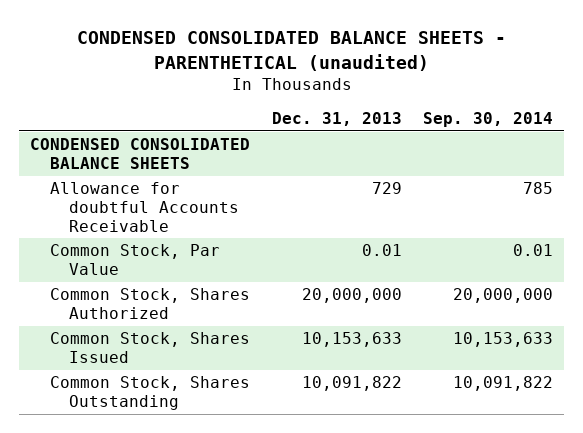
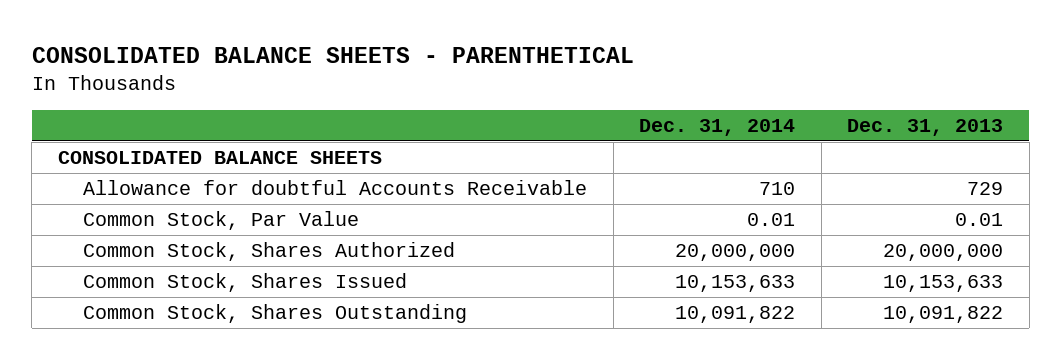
- CONDENSED CONSOLIDATED BALANCE SHEETS - PARENTHETICAL (unaudited)
+ CONSOLIDATED BALANCE SHEETS - PARENTHETICAL
- | Dec. 31, 2013 | Sep. 30, 2014
+ | Dec. 31, 2014 | Dec. 31, 2013
- CONDENSED CONSOLIDATED BALANCE SHEETS
+ CONSOLIDATED BALANCE SHEETS

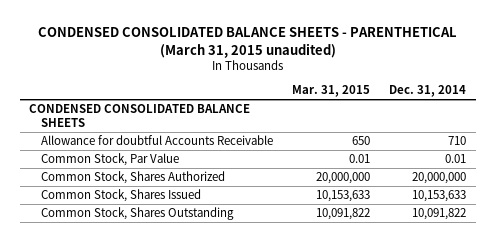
- CONSOLIDATED BALANCE SHEETS - PARENTHETICAL
+ CONDENSED CONSOLIDATED BALANCE SHEETS - PARENTHETICAL (March 31, 2015 unaudited)
- | Dec. 31, 2014 | Dec. 31, 2013
+ | Mar. 31, 2015 | Dec. 31, 2014
- CONSOLIDATED BALANCE SHEETS
+ CONDENSED CONSOLIDATED BALANCE SHEETS

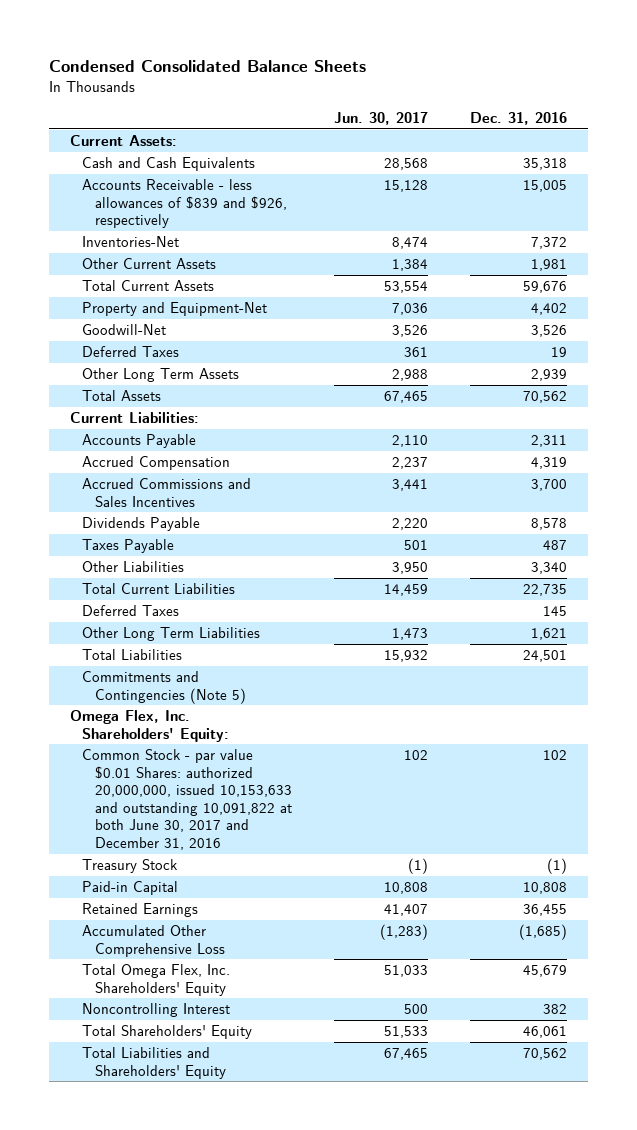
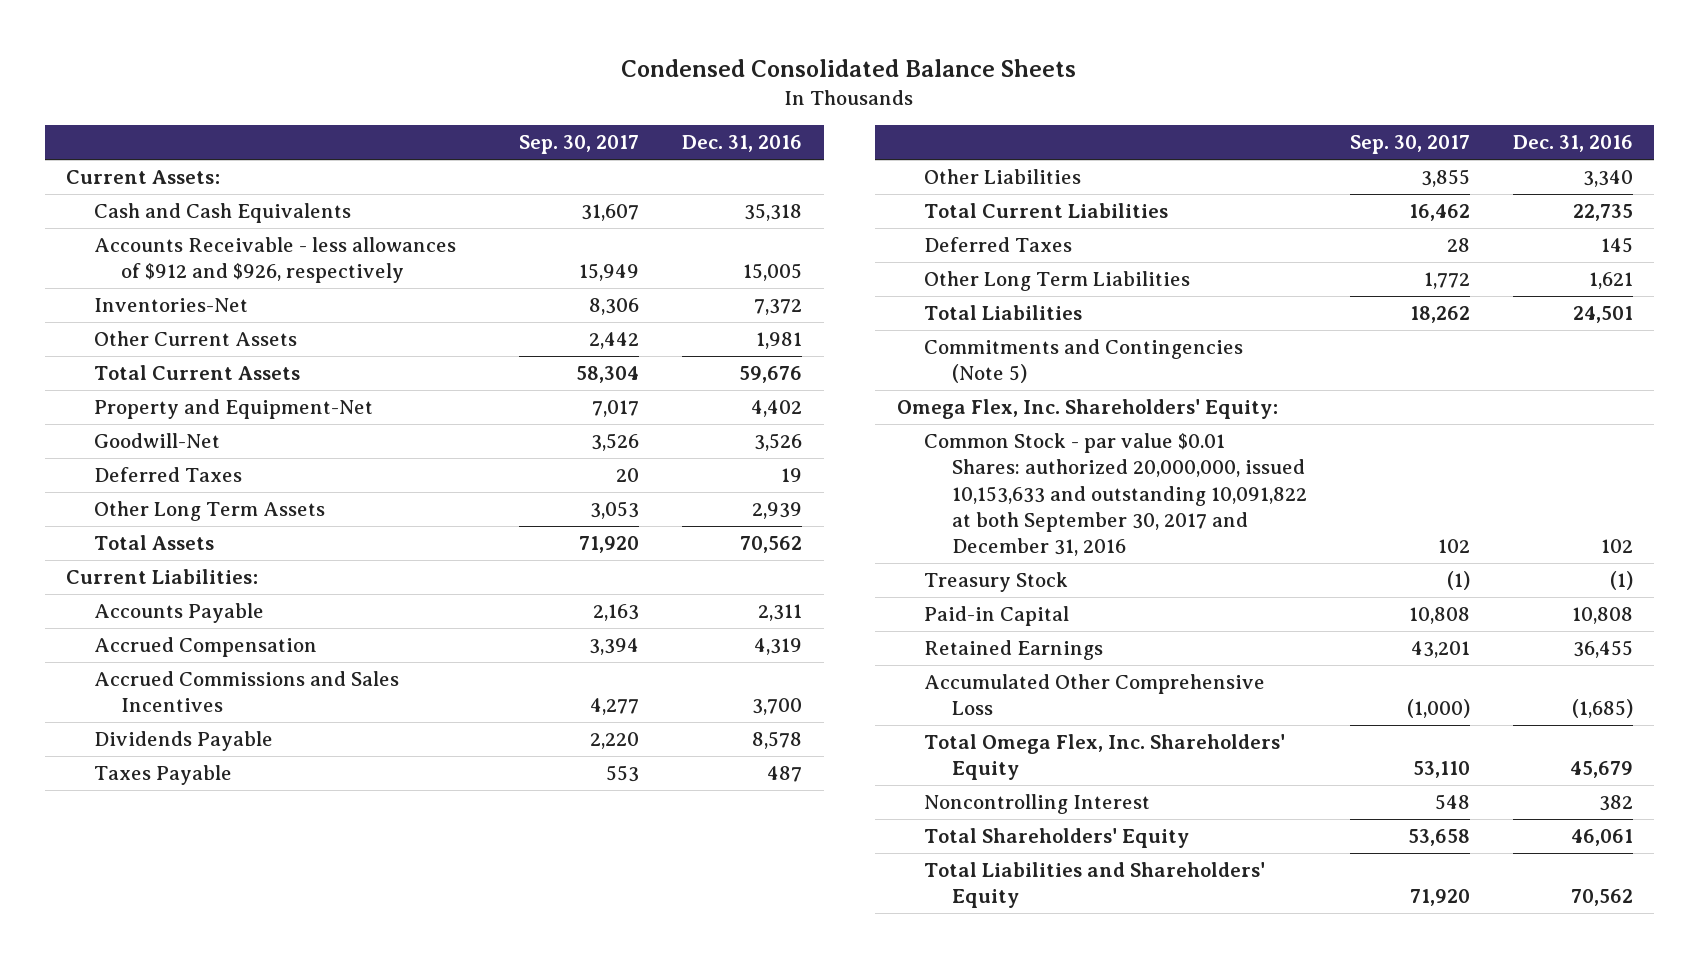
- | Jun. 30, 2017 | Dec. 31, 2016
+ | Sep. 30, 2017 | Dec. 31, 2016
- Accounts Receivable - less allowances of $839 and $926, respectively | 15,128 | 15,005
+ Accounts Receivable - less allowances of $912 and $926, respectively | 15,949 | 15,005
- Common Stock - par value $0.01 Shares: authorized 20,000,000, issued 10,153,633 and outstanding 10,091,822 at both June 30, 2017 and December 31, 2016 | 102 | 102
+ Common Stock - par value $0.01 Shares: authorized 20,000,000, issued 10,153,633 and outstanding 10,091,822 at both September 30, 2017 and December 31, 2016 | 102 | 102

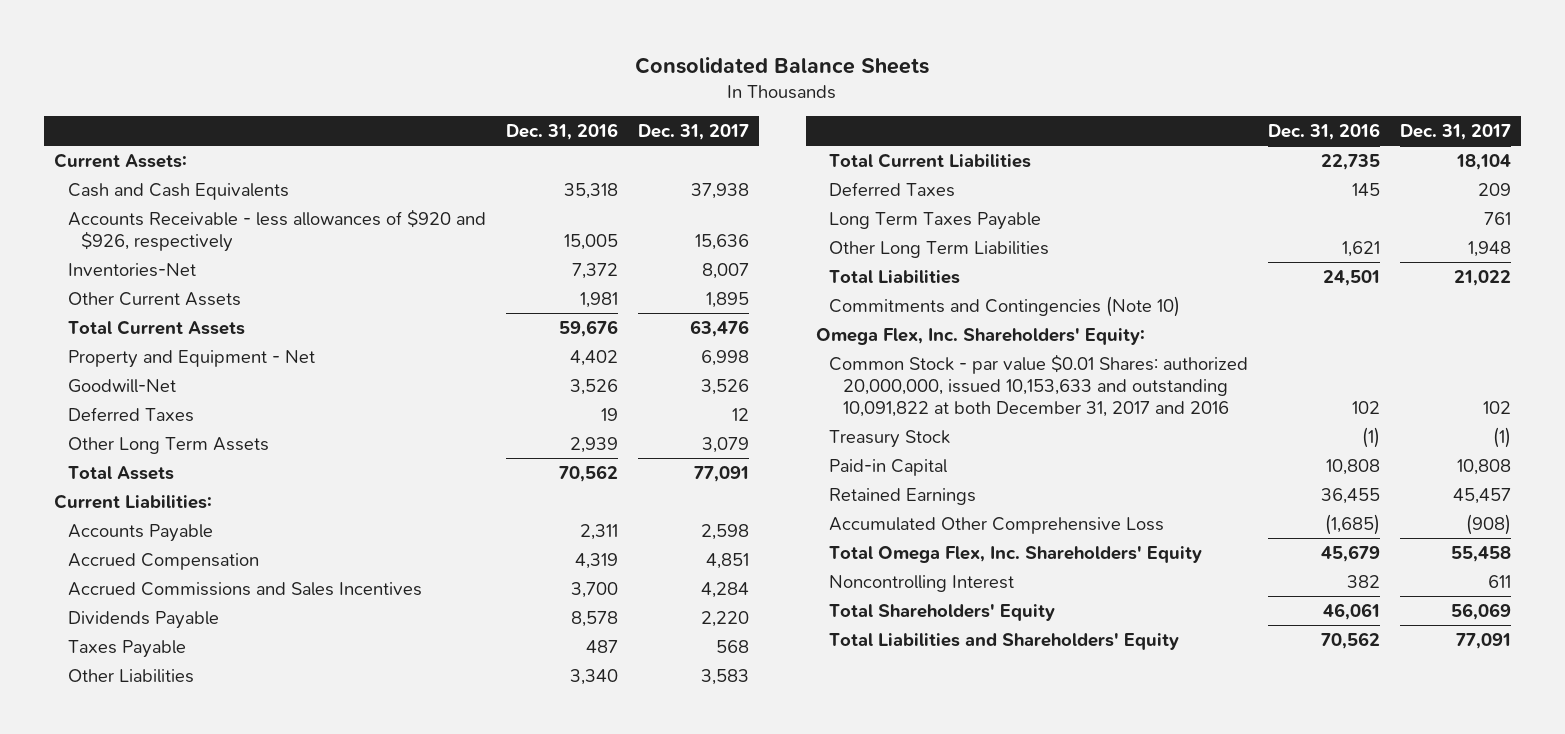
- Condensed Consolidated Balance Sheets
+ Consolidated Balance Sheets
- | Sep. 30, 2017 | Dec. 31, 2016
+ | Dec. 31, 2016 | Dec. 31, 2017
- Accounts Receivable - less allowances of $912 and $926, respectively | 15,949 | 15,005
+ Accounts Receivable - less allowances of $920 and $926, respectively | 15,005 | 15,636
- Property and Equipment-Net | 7,017 | 4,402
+ Property and Equipment - Net | 4,402 | 6,998
+ Long Term Taxes Payable | | 761
- Commitments and Contingencies (Note 5)
+ Commitments and Contingencies (Note 10)
- Common Stock - par value $0.01 Shares: authorized 20,000,000, issued 10,153,633 and outstanding 10,091,822 at both September 30, 2017 and December 31, 2016 | 102 | 102
+ Common Stock - par value $0.01 Shares: authorized 20,000,000, issued 10,153,633 and outstanding 10,091,822 at both December 31, 2017 and 2016 | 102 | 102

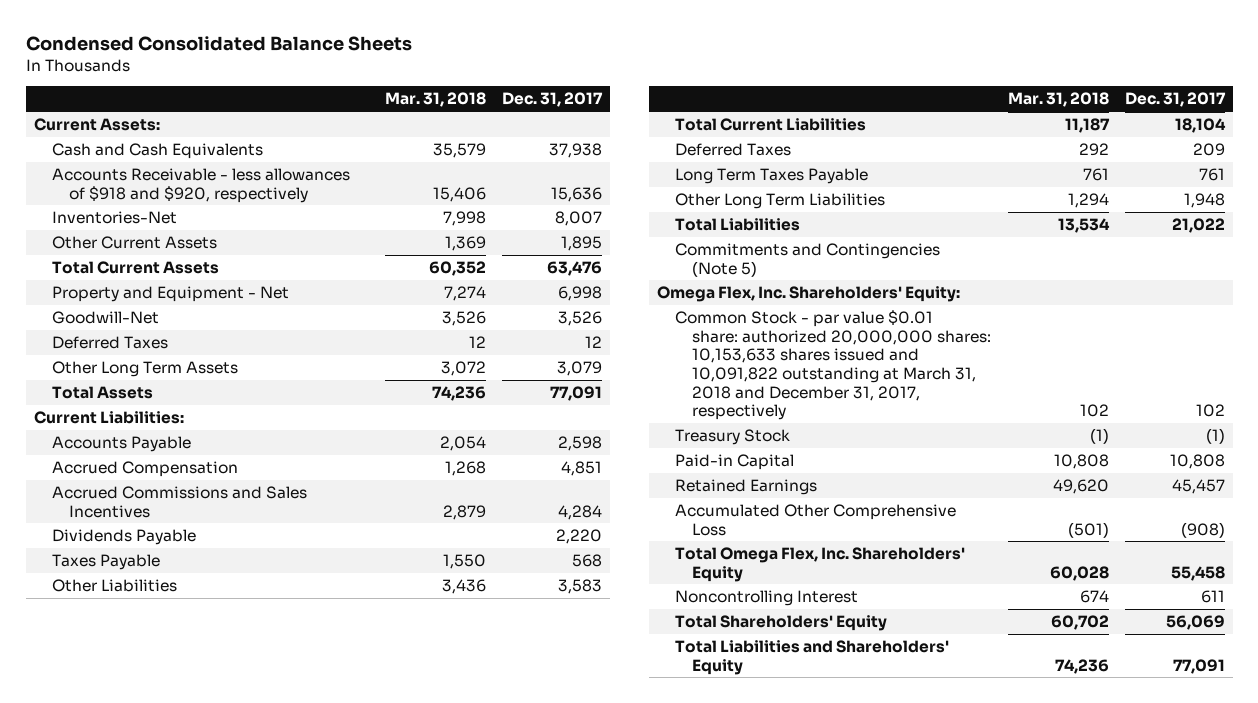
- Consolidated Balance Sheets
+ Condensed Consolidated Balance Sheets
- | Dec. 31, 2016 | Dec. 31, 2017
+ | Mar. 31, 2018 | Dec. 31, 2017
- Accounts Receivable - less allowances of $920 and $926, respectively | 15,005 | 15,636
+ Accounts Receivable - less allowances of $918 and $920, respectively | 15,406 | 15,636
- Commitments and Contingencies (Note 10)
+ Commitments and Contingencies (Note 5)
- Common Stock - par value $0.01 Shares: authorized 20,000,000, issued 10,153,633 and outstanding 10,091,822 at both December 31, 2017 and 2016 | 102 | 102
+ Common Stock - par value $0.01 share: authorized 20,000,000 shares: 10,153,633 shares issued and 10,091,822 outstanding at March 31, 2018 and December 31, 2017, respectively | 102 | 102

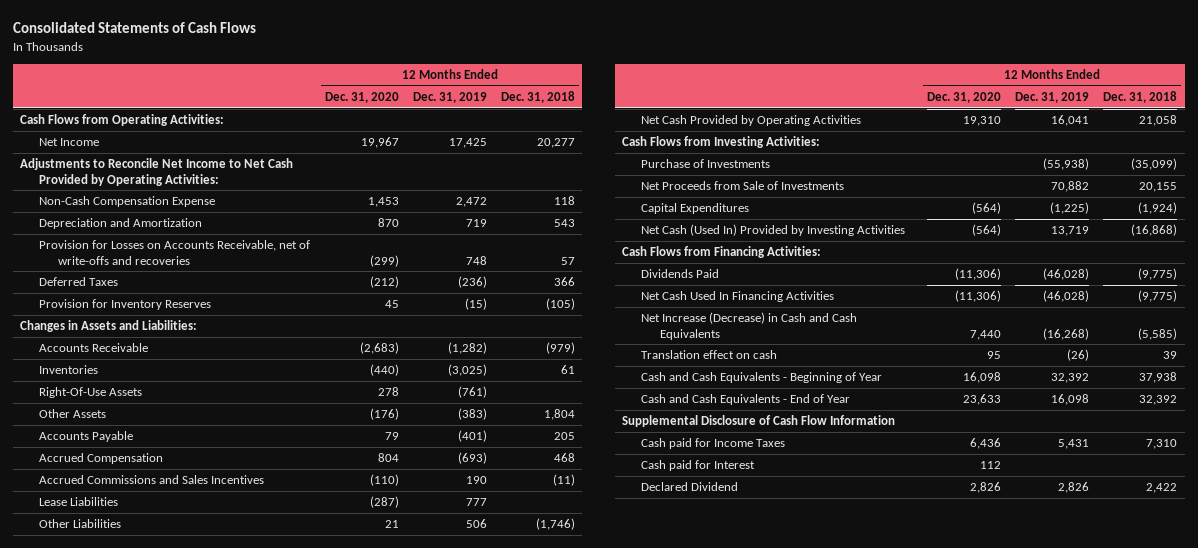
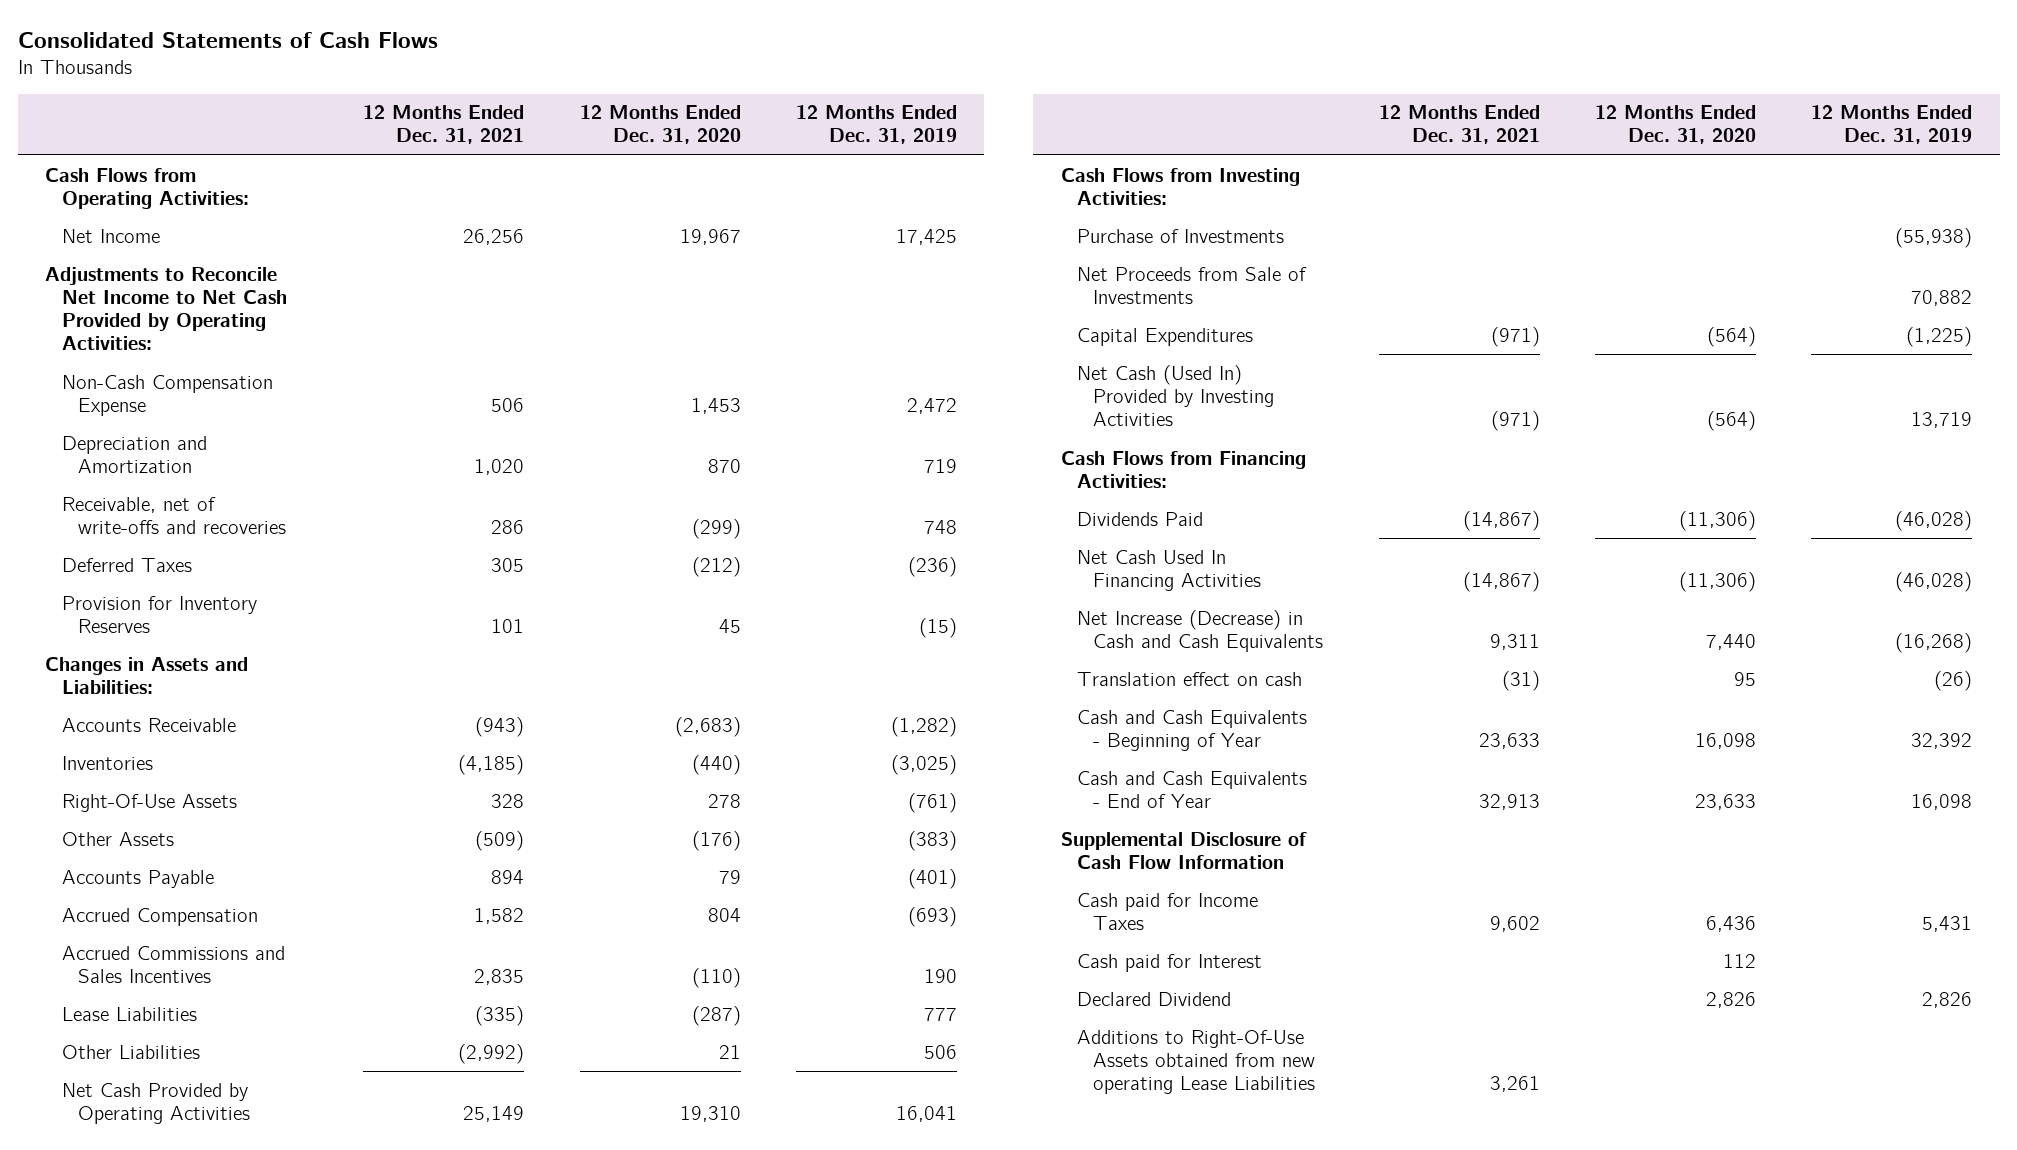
- | 12 Months Ended Dec. 31, 2020 | 12 Months Ended Dec. 31, 2019 | 12 Months Ended Dec. 31, 2018
+ | 12 Months Ended Dec. 31, 2021 | 12 Months Ended Dec. 31, 2020 | 12 Months Ended Dec. 31, 2019
- Provision for Losses on Accounts Receivable, net of write-offs and recoveries | (299) | 748 | 57
+ Receivable, net of write-offs and recoveries | 286 | (299) | 748
+ Additions to Right-Of-Use Assets obtained from new operating Lease Liabilities | 3,261 | |

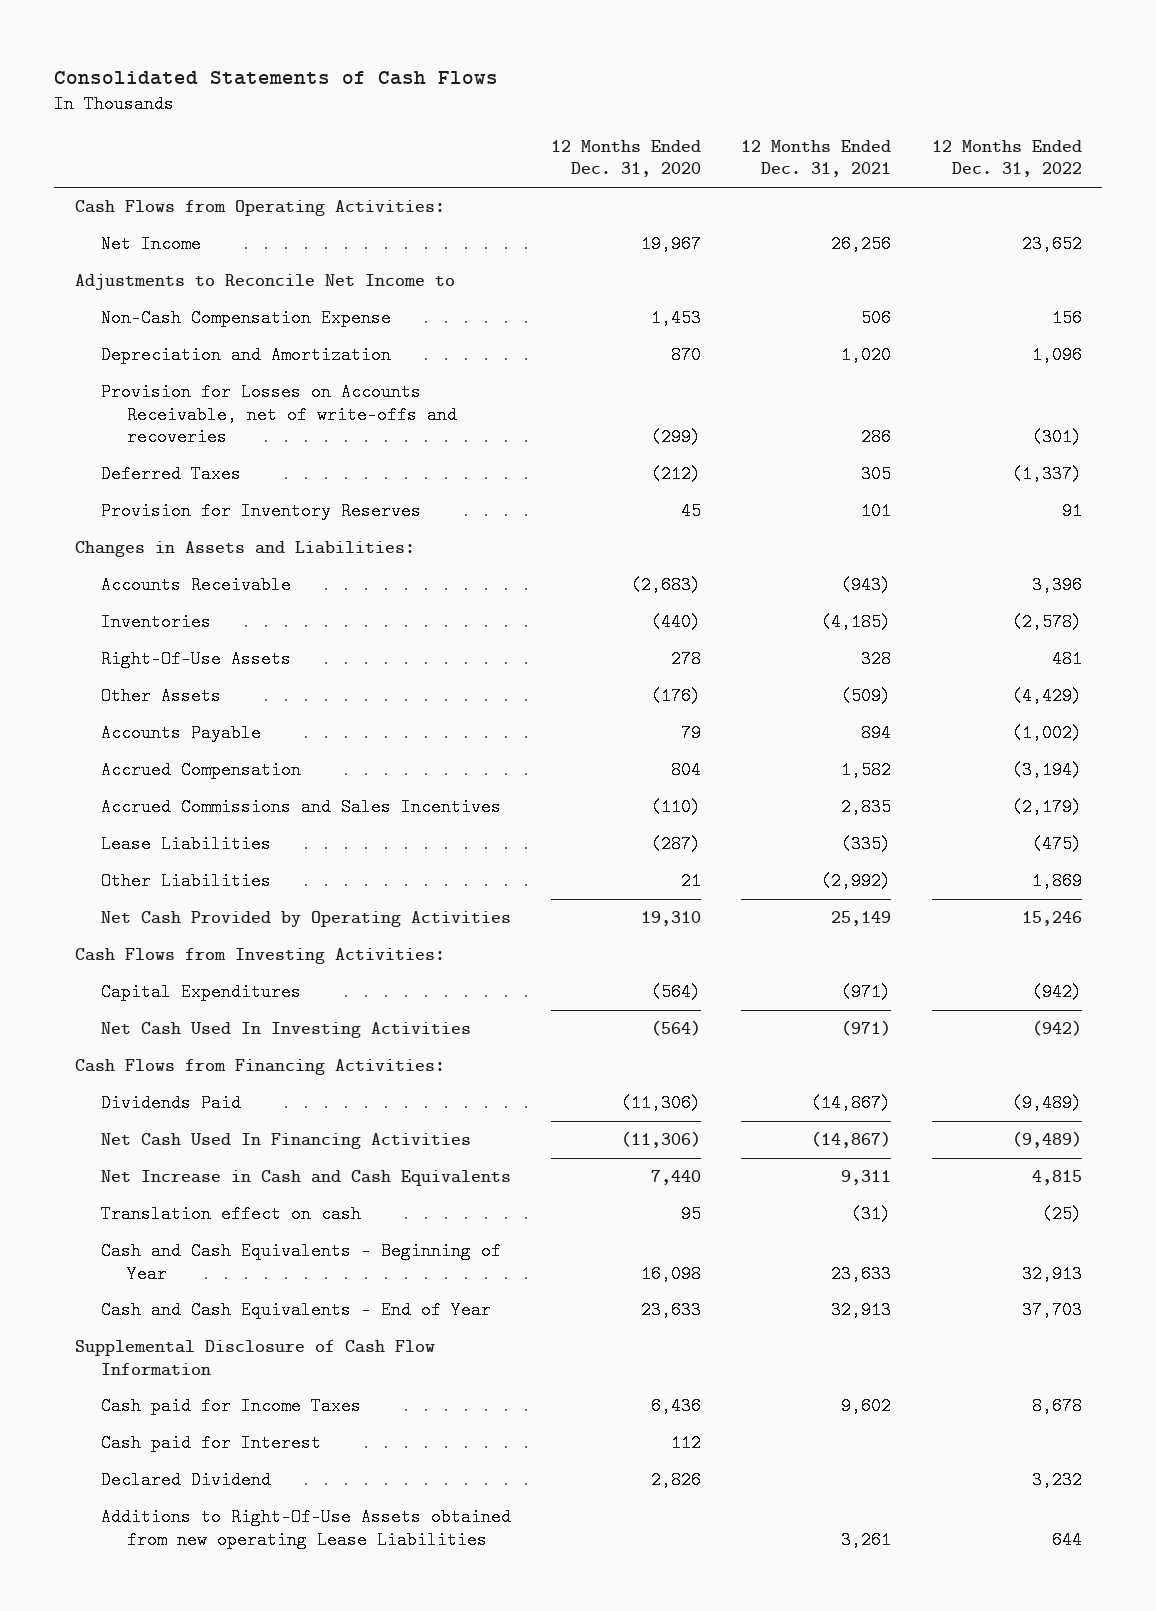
- | 12 Months Ended Dec. 31, 2021 | 12 Months Ended Dec. 31, 2020 | 12 Months Ended Dec. 31, 2019
+ | 12 Months Ended Dec. 31, 2020 | 12 Months Ended Dec. 31, 2021 | 12 Months Ended Dec. 31, 2022
- Adjustments to Reconcile Net Income to Net Cash Provided by Operating Activities:
+ Adjustments to Reconcile Net Income to
- Receivable, net of write-offs and recoveries | 286 | (299) | 748
+ Provision for Losses on Accounts Receivable, net of write-offs and recoveries | (299) | 286 | (301)
- Purchase of Investments | | | (55,938)
- Net Proceeds from Sale of Investments | | | 70,882
- Net Cash (Used In) Provided by Investing Activities | (971) | (564) | 13,719
+ Net Cash Used In Investing Activities | (564) | (971) | (942)
- Net Increase (Decrease) in Cash and Cash Equivalents | 9,311 | 7,440 | (16,268)
+ Net Increase in Cash and Cash Equivalents | 7,440 | 9,311 | 4,815

